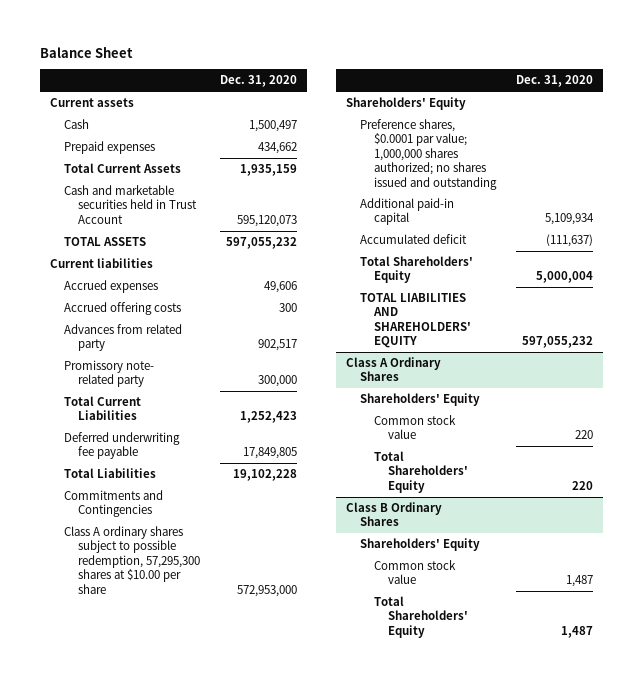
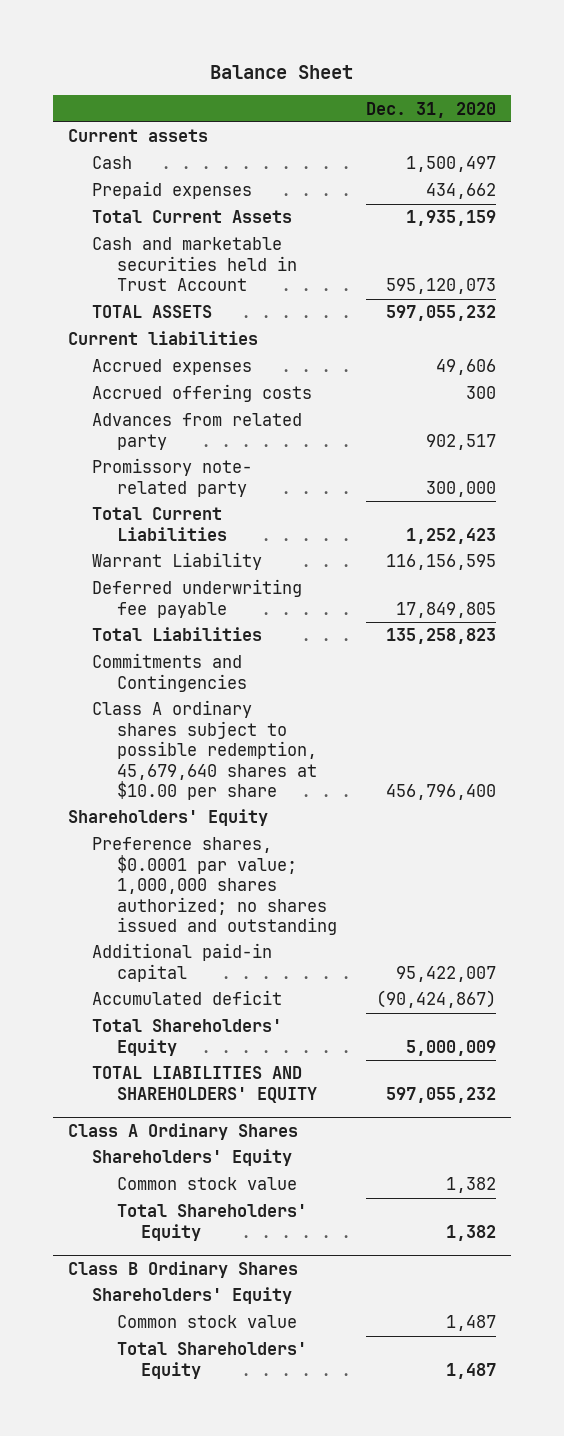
+ Warrant Liability | 116,156,595
- Total Liabilities | 19,102,228
+ Total Liabilities | 135,258,823
- Class A ordinary shares subject to possible redemption, 57,295,300 shares at $10.00 per share | 572,953,000
+ Class A ordinary shares subject to possible redemption, 45,679,640 shares at $10.00 per share | 456,796,400
- Additional paid-in capital | 5,109,934
- Accumulated deficit | (111,637)
- Total Shareholders' Equity | 5,000,004
+ Additional paid-in capital | 95,422,007
+ Accumulated deficit | (90,424,867)
+ Total Shareholders' Equity | 5,000,009
@ Class A Ordinary Shares
- Common stock value | 220
- Total Shareholders' Equity | 220
+ Common stock value | 1,382
+ Total Shareholders' Equity | 1,382

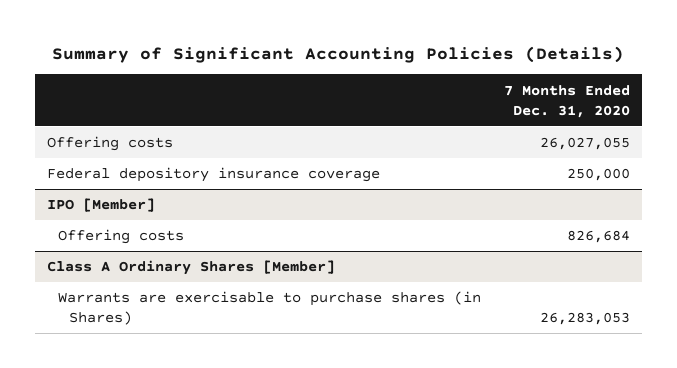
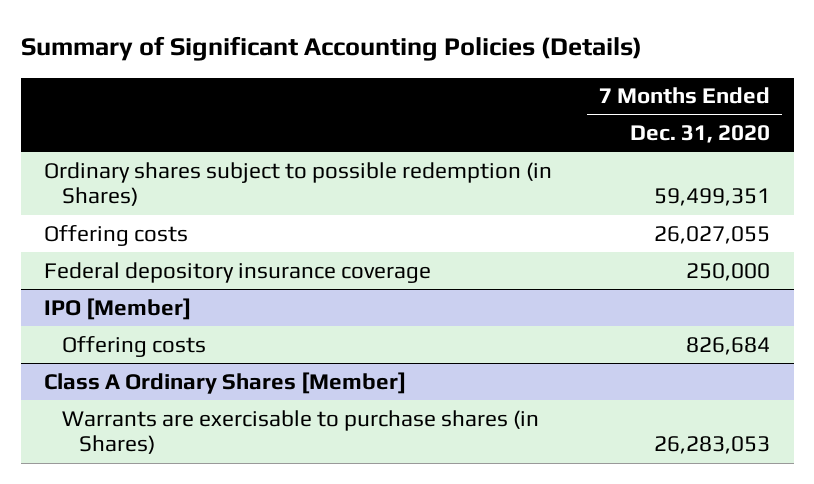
+ Ordinary shares subject to possible redemption (in Shares) | 59,499,351

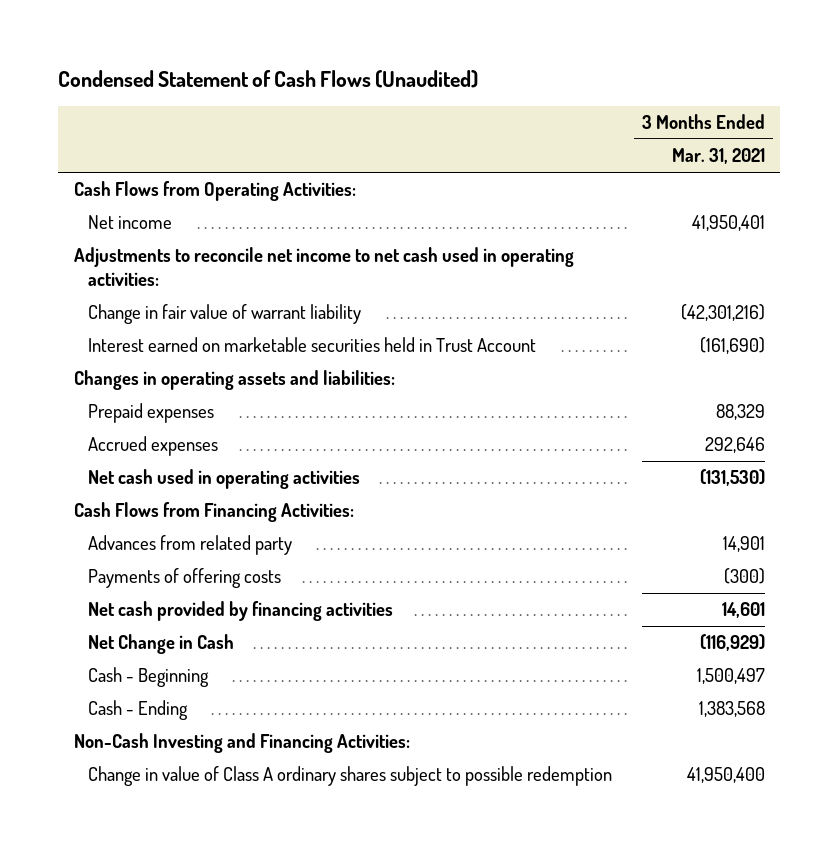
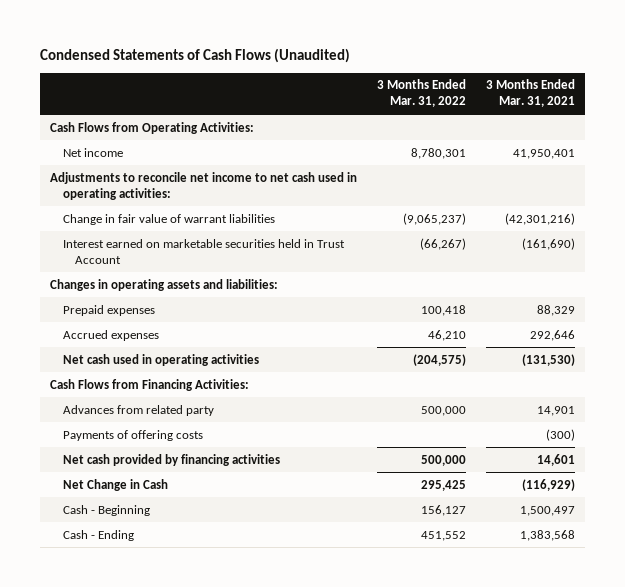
- Condensed Statement of Cash Flows (Unaudited)
+ Condensed Statements of Cash Flows (Unaudited)
- | 3 Months Ended Mar. 31, 2021
+ | 3 Months Ended Mar. 31, 2022 | 3 Months Ended Mar. 31, 2021
- Change in fair value of warrant liability | (42,301,216)
+ Change in fair value of warrant liabilities | (9,065,237) | (42,301,216)
- Non-Cash Investing and Financing Activities:
- Change in value of Class A ordinary shares subject to possible redemption | 41,950,400

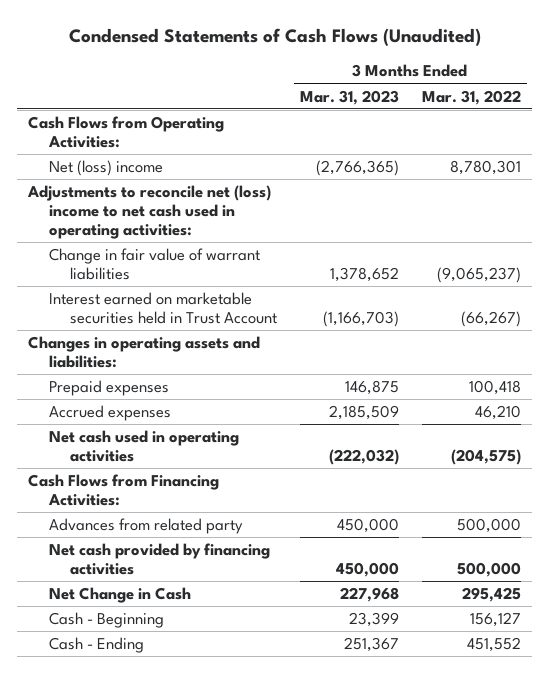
- | 3 Months Ended Mar. 31, 2022 | 3 Months Ended Mar. 31, 2021
+ | 3 Months Ended Mar. 31, 2023 | 3 Months Ended Mar. 31, 2022
- Net income | 8,780,301 | 41,950,401
- Adjustments to reconcile net income to net cash used in operating activities:
+ Net (loss) income | (2,766,365) | 8,780,301
+ Adjustments to reconcile net (loss) income to net cash used in operating activities:
- Payments of offering costs | | (300)

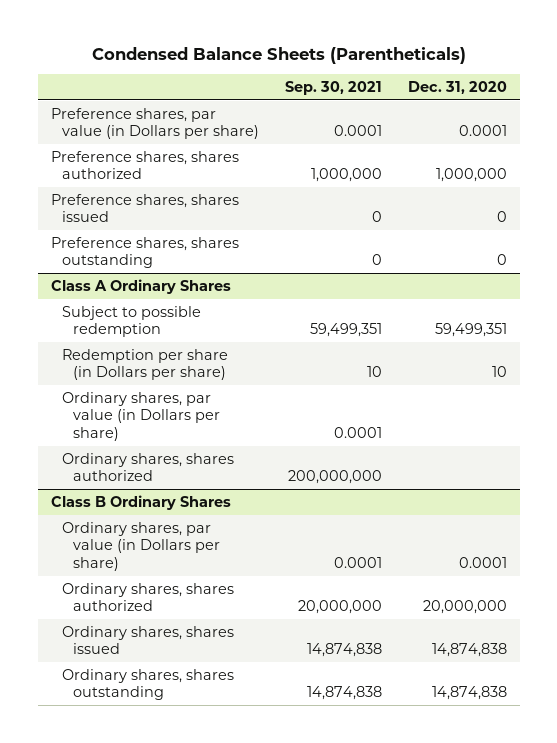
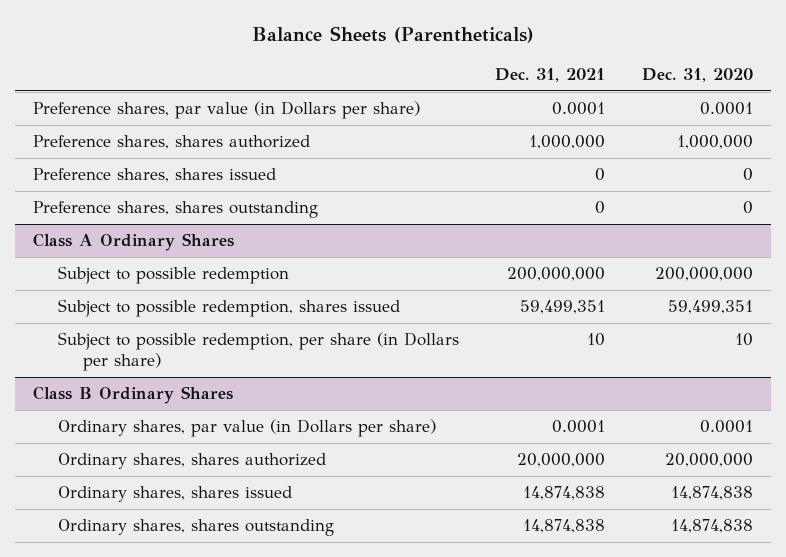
- Condensed Balance Sheets (Parentheticals)
+ Balance Sheets (Parentheticals)
- | Sep. 30, 2021 | Dec. 31, 2020
+ | Dec. 31, 2021 | Dec. 31, 2020
@ Class A Ordinary Shares
- Subject to possible redemption | 59,499,351 | 59,499,351
- Redemption per share (in Dollars per share) | 10 | 10
- Ordinary shares, par value (in Dollars per share) | 0.0001 |
- Ordinary shares, shares authorized | 200,000,000 |
+ Subject to possible redemption | 200,000,000 | 200,000,000
+ Subject to possible redemption, shares issued | 59,499,351 | 59,499,351
+ Subject to possible redemption, per share (in Dollars per share) | 10 | 10

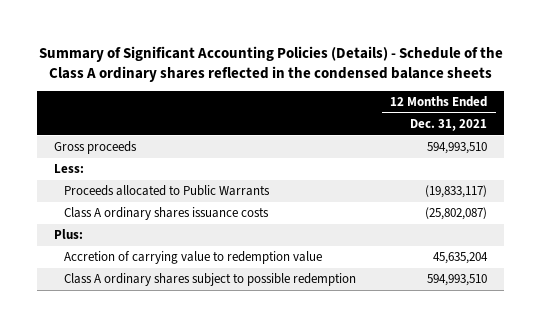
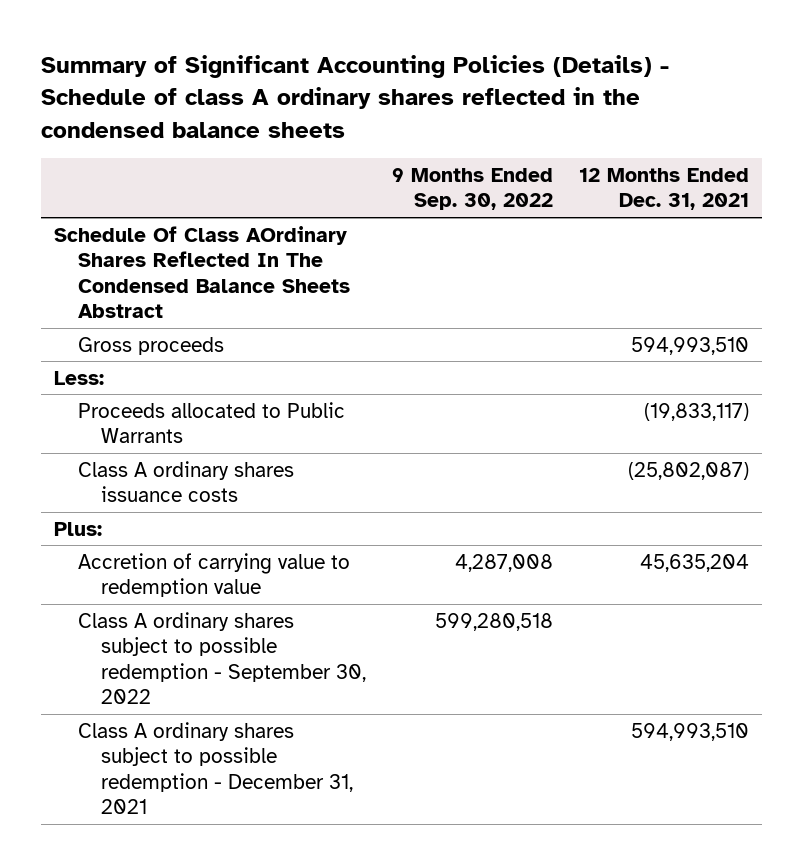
- Summary of Significant Accounting Policies (Details) - Schedule of the Class A ordinary shares reflected in the condensed balance sheets
+ Summary of Significant Accounting Policies (Details) - Schedule of class A ordinary shares reflected in the condensed balance sheets
- | 12 Months Ended Dec. 31, 2021
+ | 9 Months Ended Sep. 30, 2022 | 12 Months Ended Dec. 31, 2021
+ Schedule Of Class AOrdinary Shares Reflected In The Condensed Balance Sheets Abstract
- Class A ordinary shares subject to possible redemption | 594,993,510
+ Class A ordinary shares subject to possible redemption - September 30, 2022 | 599,280,518 |
+ Class A ordinary shares subject to possible redemption - December 31, 2021 | | 594,993,510

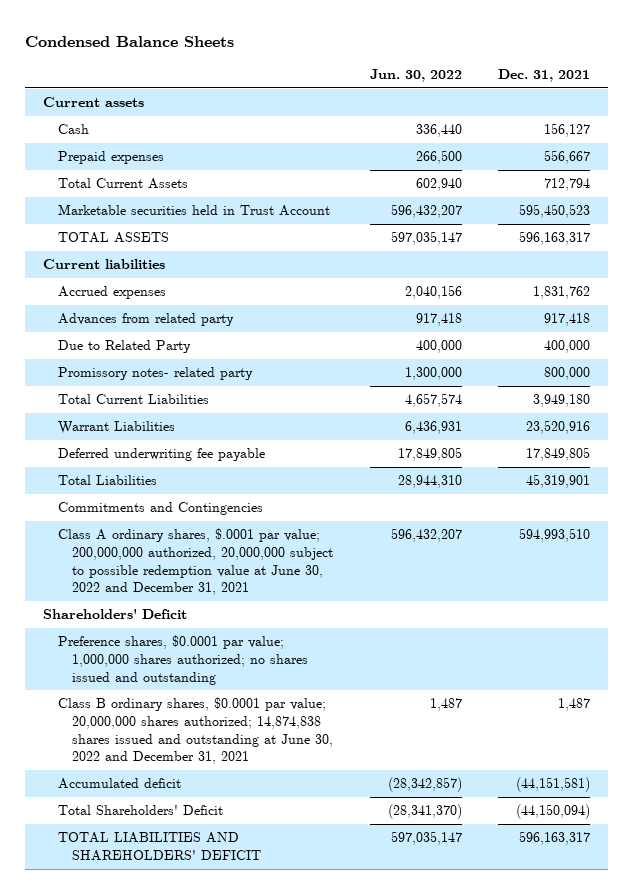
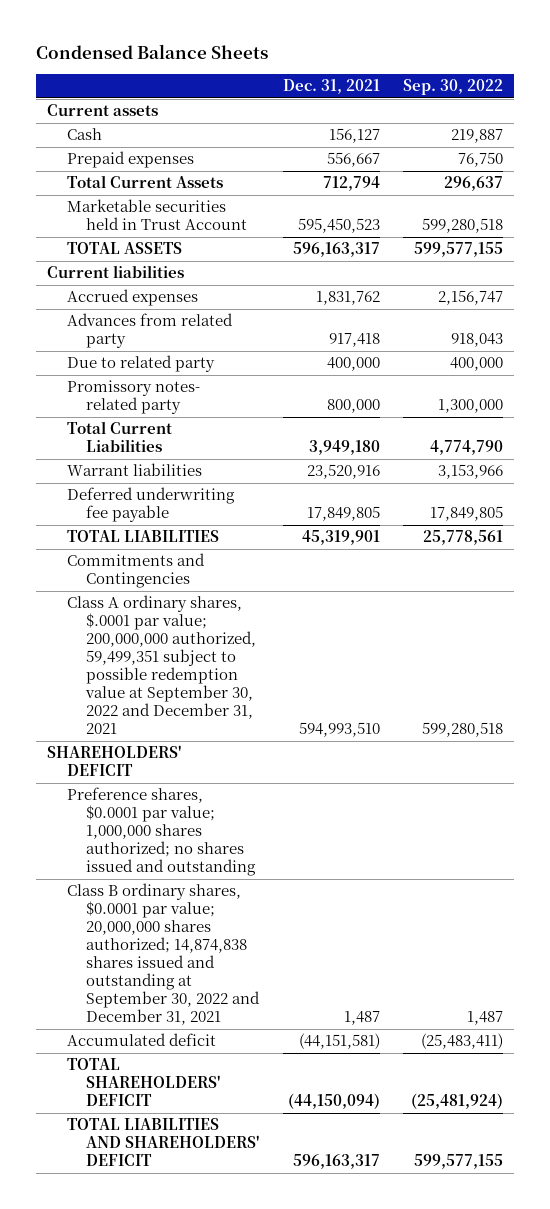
- | Jun. 30, 2022 | Dec. 31, 2021
+ | Dec. 31, 2021 | Sep. 30, 2022
- Due to Related Party | 400,000 | 400,000
+ Due to related party | 400,000 | 400,000
- Warrant Liabilities | 6,436,931 | 23,520,916
+ Warrant liabilities | 23,520,916 | 3,153,966
- Total Liabilities | 28,944,310 | 45,319,901
+ TOTAL LIABILITIES | 45,319,901 | 25,778,561
- Class A ordinary shares, $.0001 par value; 200,000,000 authorized, 20,000,000 subject to possible redemption value at June 30, 2022 and December 31, 2021 | 596,432,207 | 594,993,510
- Shareholders' Deficit
+ Class A ordinary shares, $.0001 par value; 200,000,000 authorized, 59,499,351 subject to possible redemption value at September 30, 2022 and December 31, 2021 | 594,993,510 | 599,280,518
+ SHAREHOLDERS' DEFICIT
- Class B ordinary shares, $0.0001 par value; 20,000,000 shares authorized; 14,874,838 shares issued and outstanding at June 30, 2022 and December 31, 2021 | 1,487 | 1,487
+ Class B ordinary shares, $0.0001 par value; 20,000,000 shares authorized; 14,874,838 shares issued and outstanding at September 30, 2022 and December 31, 2021 | 1,487 | 1,487
- Total Shareholders' Deficit | (28,341,370) | (44,150,094)
+ TOTAL SHAREHOLDERS' DEFICIT | (44,150,094) | (25,481,924)

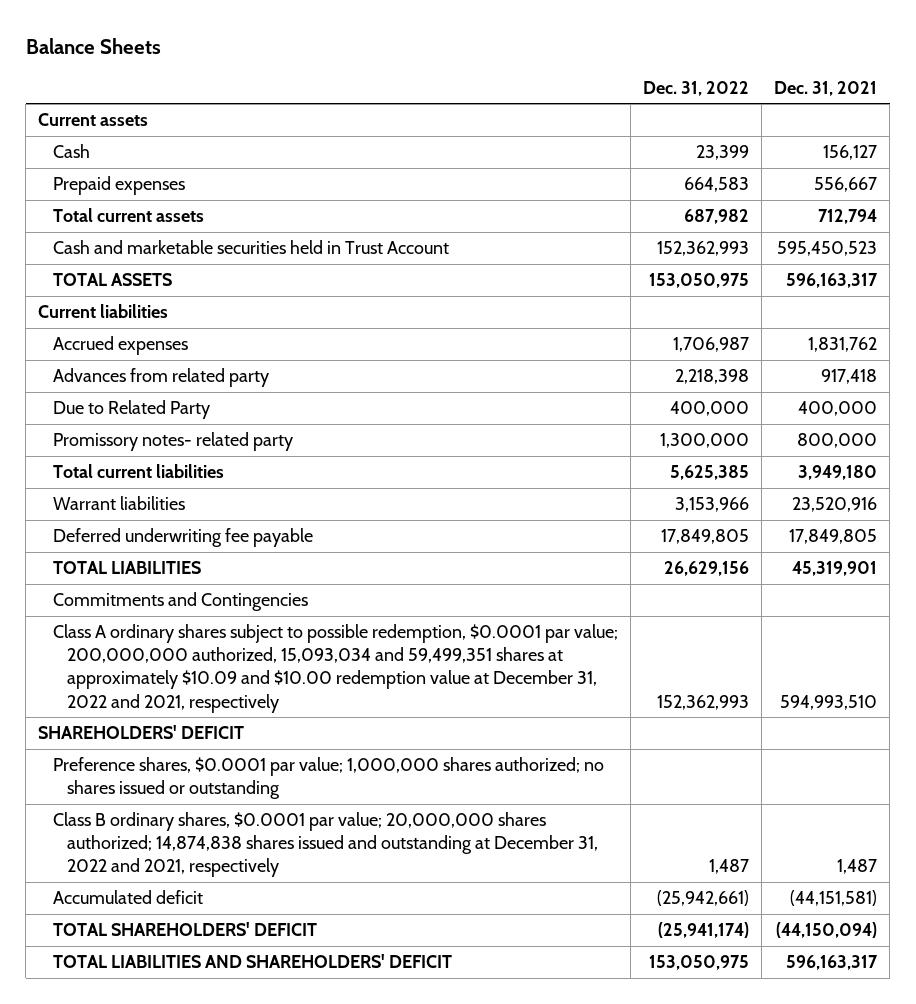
- Condensed Balance Sheets
+ Balance Sheets
- | Dec. 31, 2021 | Sep. 30, 2022
+ | Dec. 31, 2022 | Dec. 31, 2021
- Total Current Assets | 712,794 | 296,637
- Marketable securities held in Trust Account | 595,450,523 | 599,280,518
+ Total current assets | 687,982 | 712,794
+ Cash and marketable securities held in Trust Account | 152,362,993 | 595,450,523
- Due to related party | 400,000 | 400,000
+ Due to Related Party | 400,000 | 400,000
- Total Current Liabilities | 3,949,180 | 4,774,790
+ Total current liabilities | 5,625,385 | 3,949,180
- Class A ordinary shares, $.0001 par value; 200,000,000 authorized, 59,499,351 subject to possible redemption value at September 30, 2022 and December 31, 2021 | 594,993,510 | 599,280,518
+ Class A ordinary shares subject to possible redemption, $0.0001 par value; 200,000,000 authorized, 15,093,034 and 59,499,351 shares at approximately $10.09 and $10.00 redemption value at December 31, 2022 and 2021, respectively | 152,362,993 | 594,993,510
- Preference shares, $0.0001 par value; 1,000,000 shares authorized; no shares issued and outstanding
- Class B ordinary shares, $0.0001 par value; 20,000,000 shares authorized; 14,874,838 shares issued and outstanding at September 30, 2022 and December 31, 2021 | 1,487 | 1,487
+ Preference shares, $0.0001 par value; 1,000,000 shares authorized; no shares issued or outstanding
+ Class B ordinary shares, $0.0001 par value; 20,000,000 shares authorized; 14,874,838 shares issued and outstanding at December 31, 2022 and 2021, respectively | 1,487 | 1,487

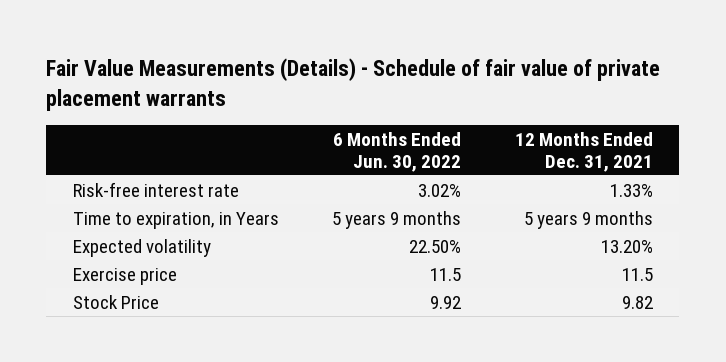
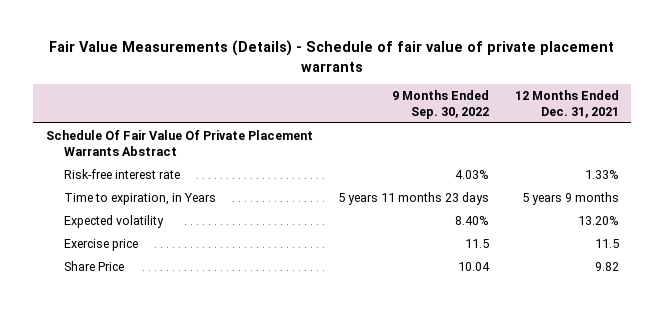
- | 6 Months Ended Jun. 30, 2022 | 12 Months Ended Dec. 31, 2021
+ | 9 Months Ended Sep. 30, 2022 | 12 Months Ended Dec. 31, 2021
+ Schedule Of Fair Value Of Private Placement Warrants Abstract
- Stock Price | 9.92 | 9.82
+ Share Price | 10.04 | 9.82

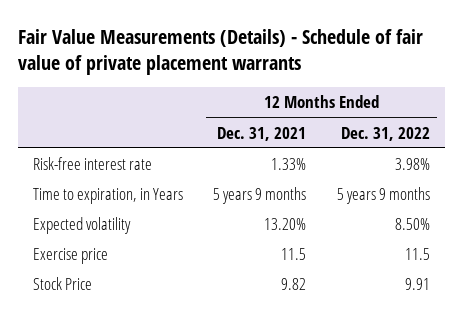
- | 9 Months Ended Sep. 30, 2022 | 12 Months Ended Dec. 31, 2021
+ | 12 Months Ended Dec. 31, 2021 | 12 Months Ended Dec. 31, 2022
- Schedule Of Fair Value Of Private Placement Warrants Abstract
- Share Price | 10.04 | 9.82
+ Stock Price | 9.82 | 9.91

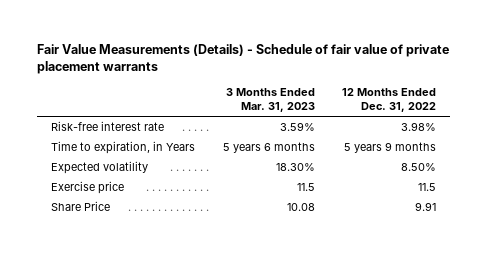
- | 12 Months Ended Dec. 31, 2021 | 12 Months Ended Dec. 31, 2022
+ | 3 Months Ended Mar. 31, 2023 | 12 Months Ended Dec. 31, 2022
- Stock Price | 9.82 | 9.91
+ Share Price | 10.08 | 9.91

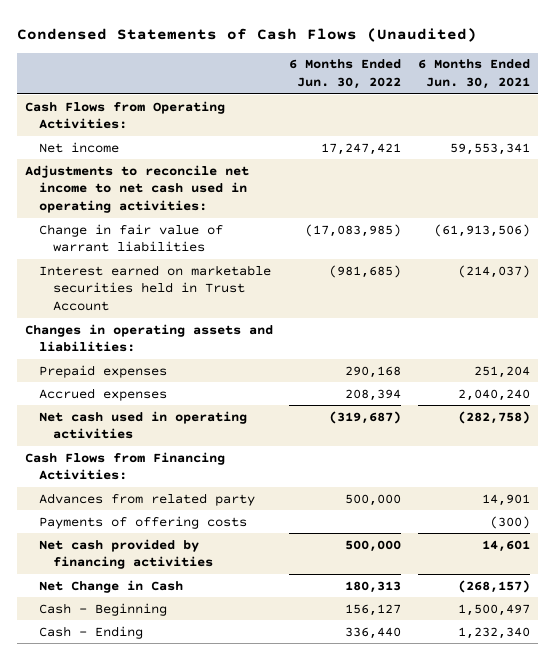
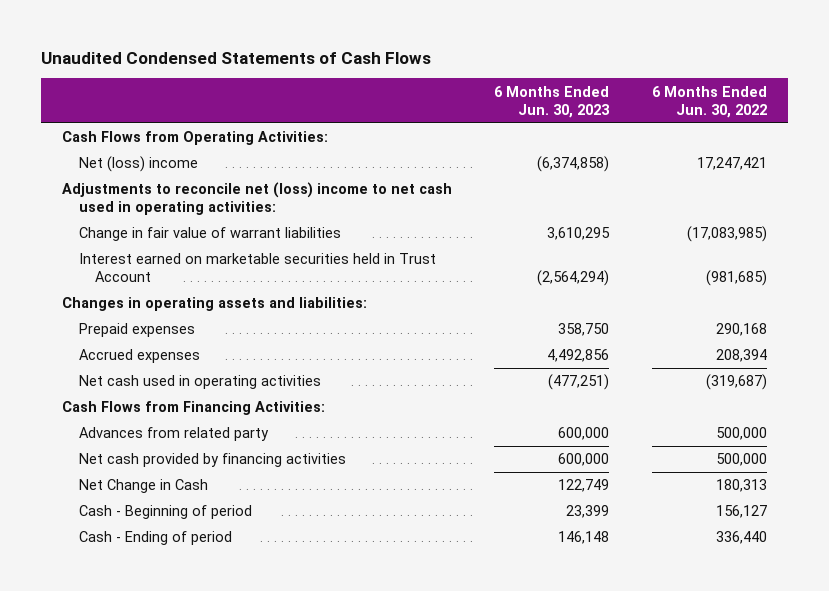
- Condensed Statements of Cash Flows (Unaudited)
+ Unaudited Condensed Statements of Cash Flows
- | 6 Months Ended Jun. 30, 2022 | 6 Months Ended Jun. 30, 2021
+ | 6 Months Ended Jun. 30, 2023 | 6 Months Ended Jun. 30, 2022
- Net income | 17,247,421 | 59,553,341
- Adjustments to reconcile net income to net cash used in operating activities:
+ Net (loss) income | (6,374,858) | 17,247,421
+ Adjustments to reconcile net (loss) income to net cash used in operating activities:
- Payments of offering costs | | (300)
- Cash - Beginning | 156,127 | 1,500,497
- Cash - Ending | 336,440 | 1,232,340
+ Cash - Beginning of period | 23,399 | 156,127
+ Cash - Ending of period | 146,148 | 336,440

